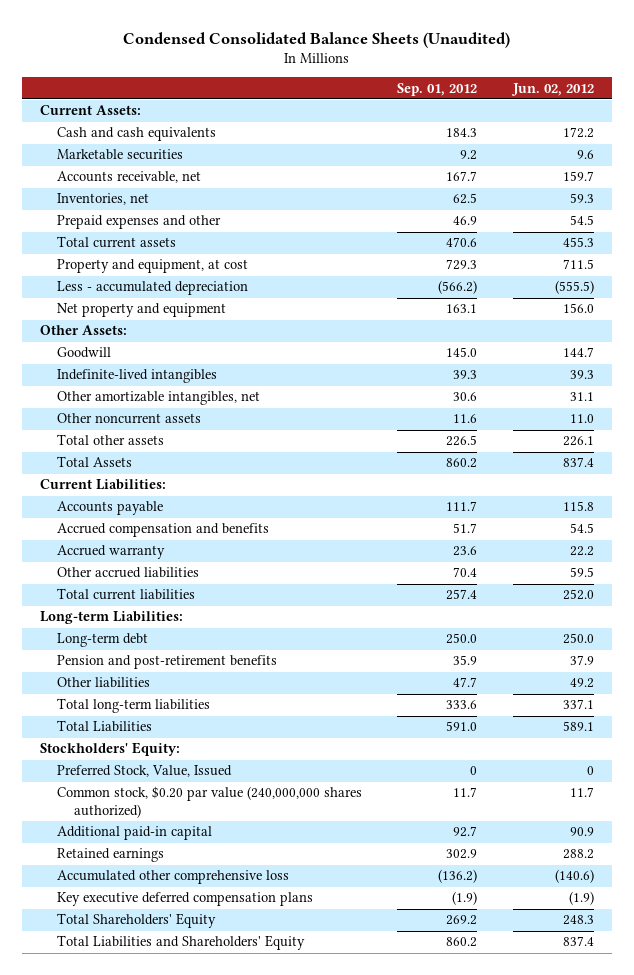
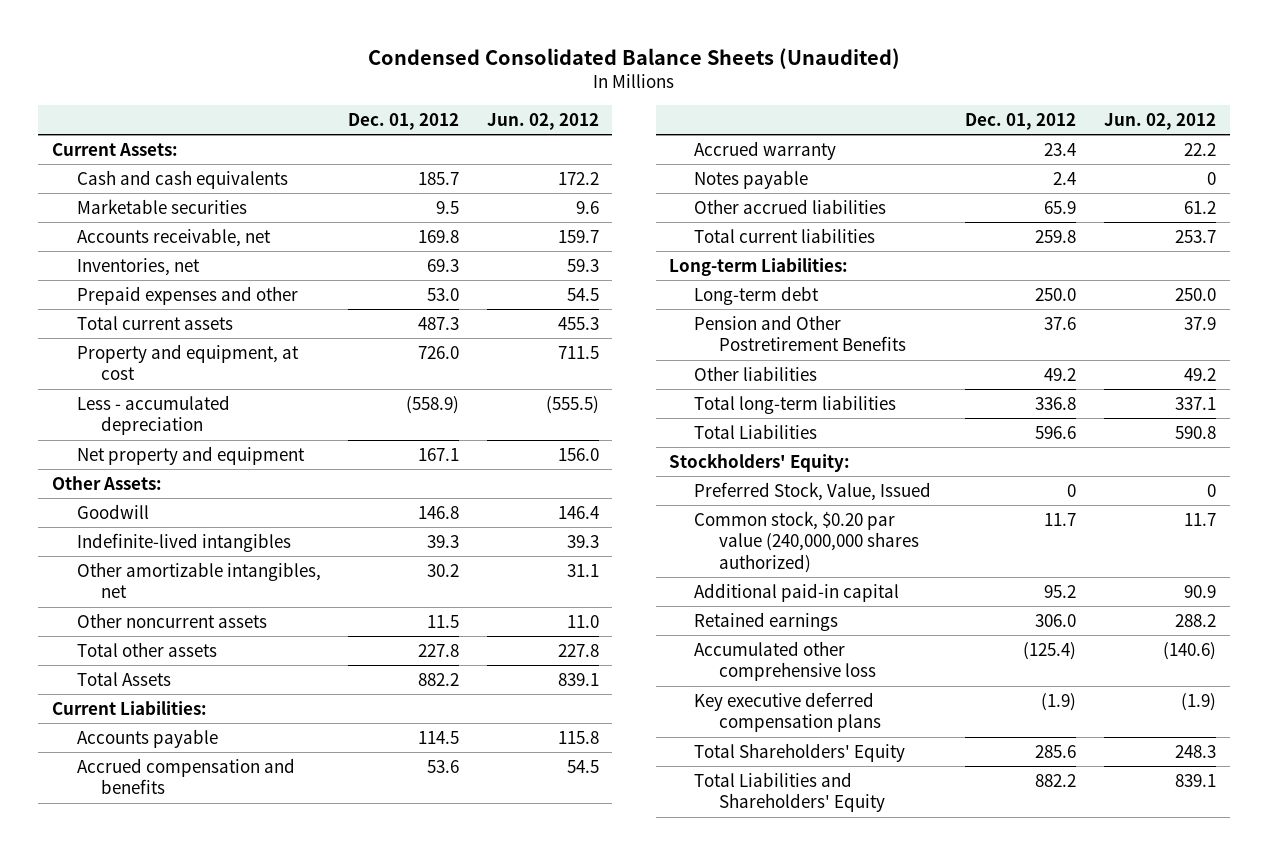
- | Sep. 01, 2012 | Jun. 02, 2012
+ | Dec. 01, 2012 | Jun. 02, 2012
- Goodwill | 145.0 | 144.7
+ Goodwill | 146.8 | 146.4
- Total other assets | 226.5 | 226.1
- Total Assets | 860.2 | 837.4
+ Total other assets | 227.8 | 227.8
+ Total Assets | 882.2 | 839.1
- Other accrued liabilities | 70.4 | 59.5
- Total current liabilities | 257.4 | 252.0
+ Notes payable | 2.4 | 0
+ Other accrued liabilities | 65.9 | 61.2
+ Total current liabilities | 259.8 | 253.7
- Pension and post-retirement benefits | 35.9 | 37.9
+ Pension and Other Postretirement Benefits | 37.6 | 37.9
- Total Liabilities | 591.0 | 589.1
+ Total Liabilities | 596.6 | 590.8
- Total Liabilities and Shareholders' Equity | 860.2 | 837.4
+ Total Liabilities and Shareholders' Equity | 882.2 | 839.1

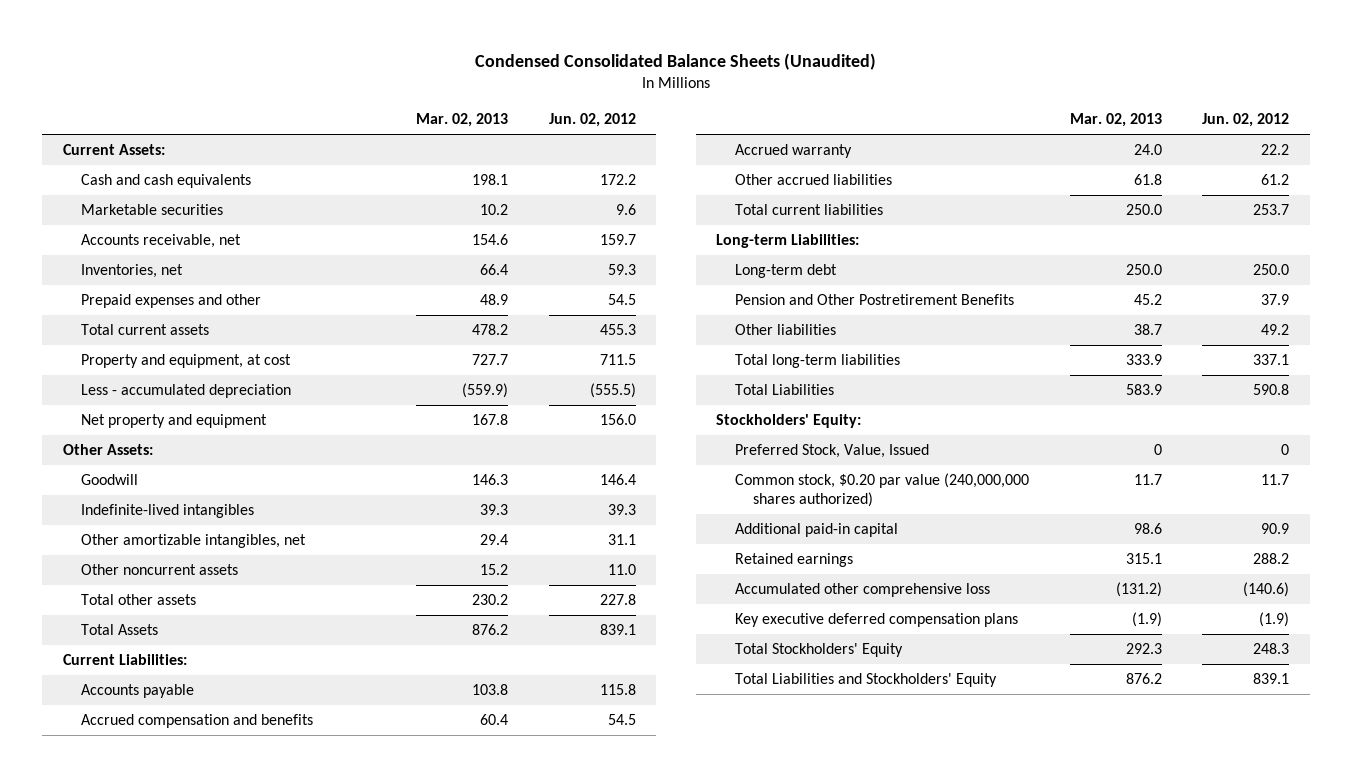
- | Dec. 01, 2012 | Jun. 02, 2012
+ | Mar. 02, 2013 | Jun. 02, 2012
- Notes payable | 2.4 | 0
- Total Shareholders' Equity | 285.6 | 248.3
- Total Liabilities and Shareholders' Equity | 882.2 | 839.1
+ Total Stockholders' Equity | 292.3 | 248.3
+ Total Liabilities and Stockholders' Equity | 876.2 | 839.1

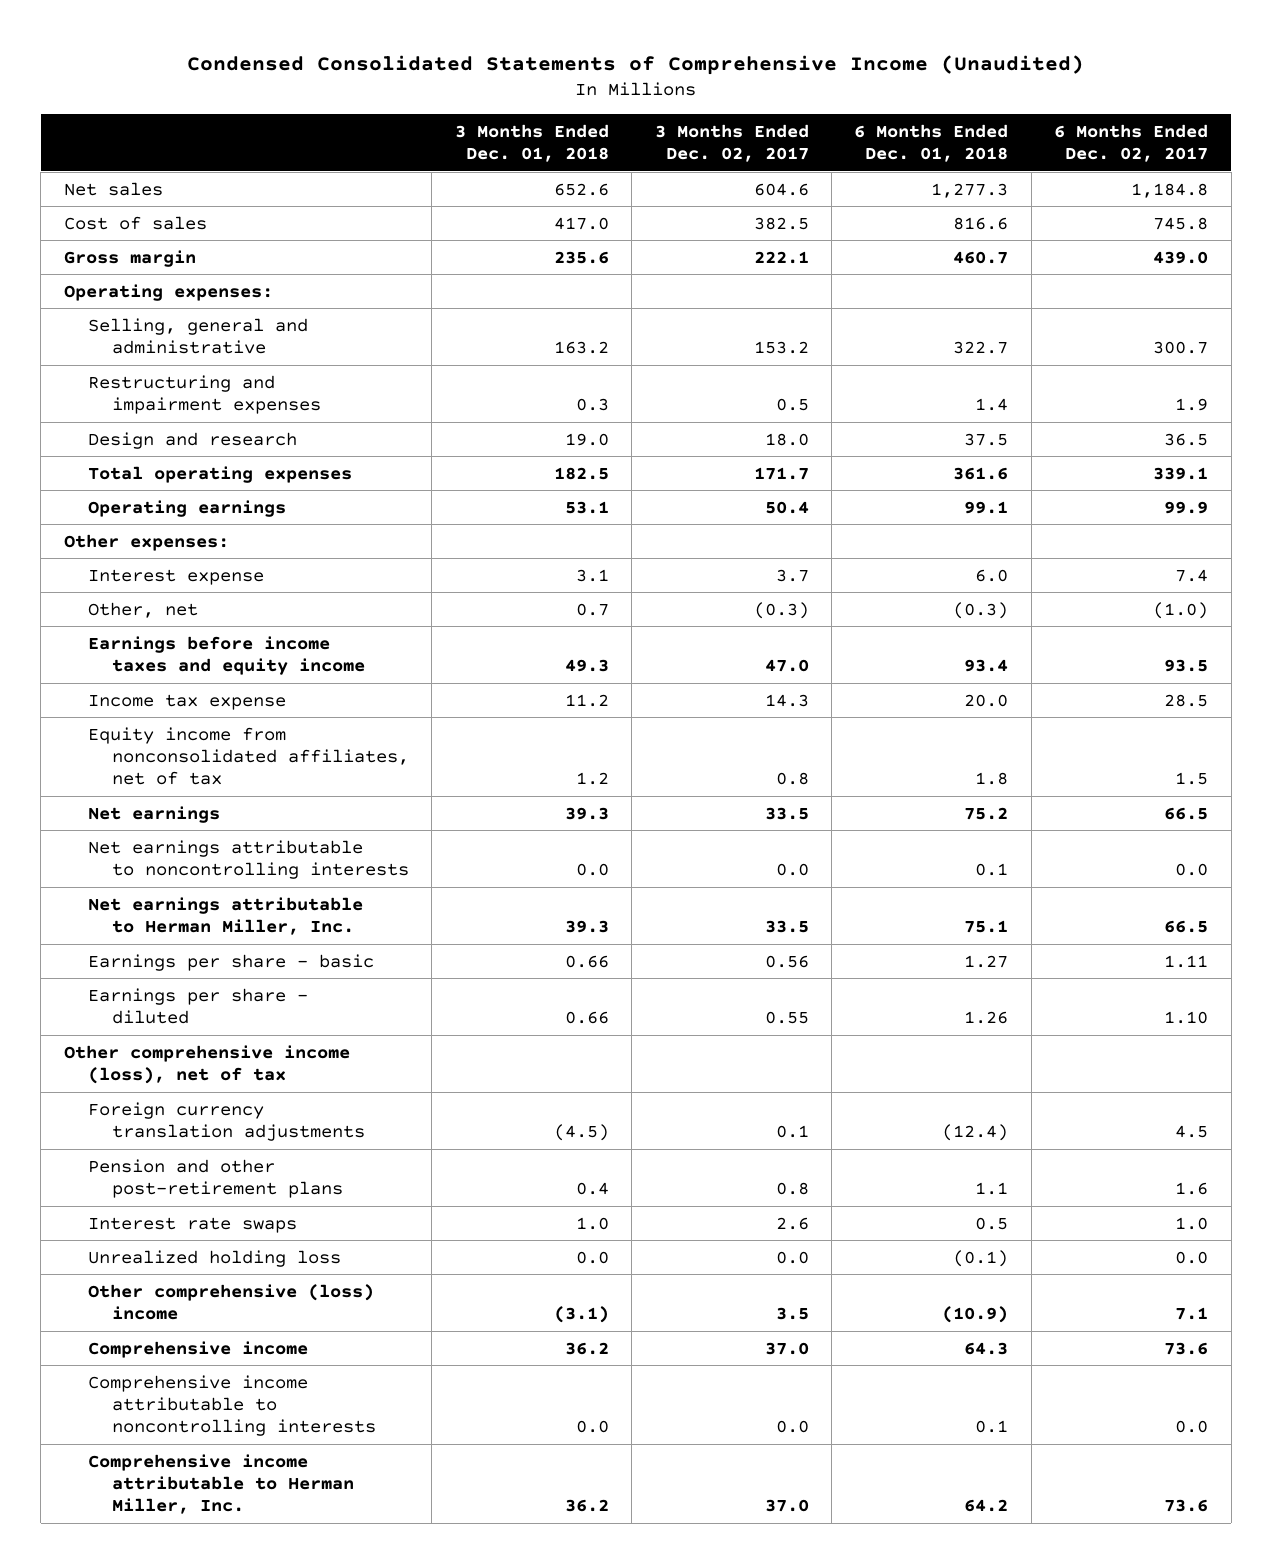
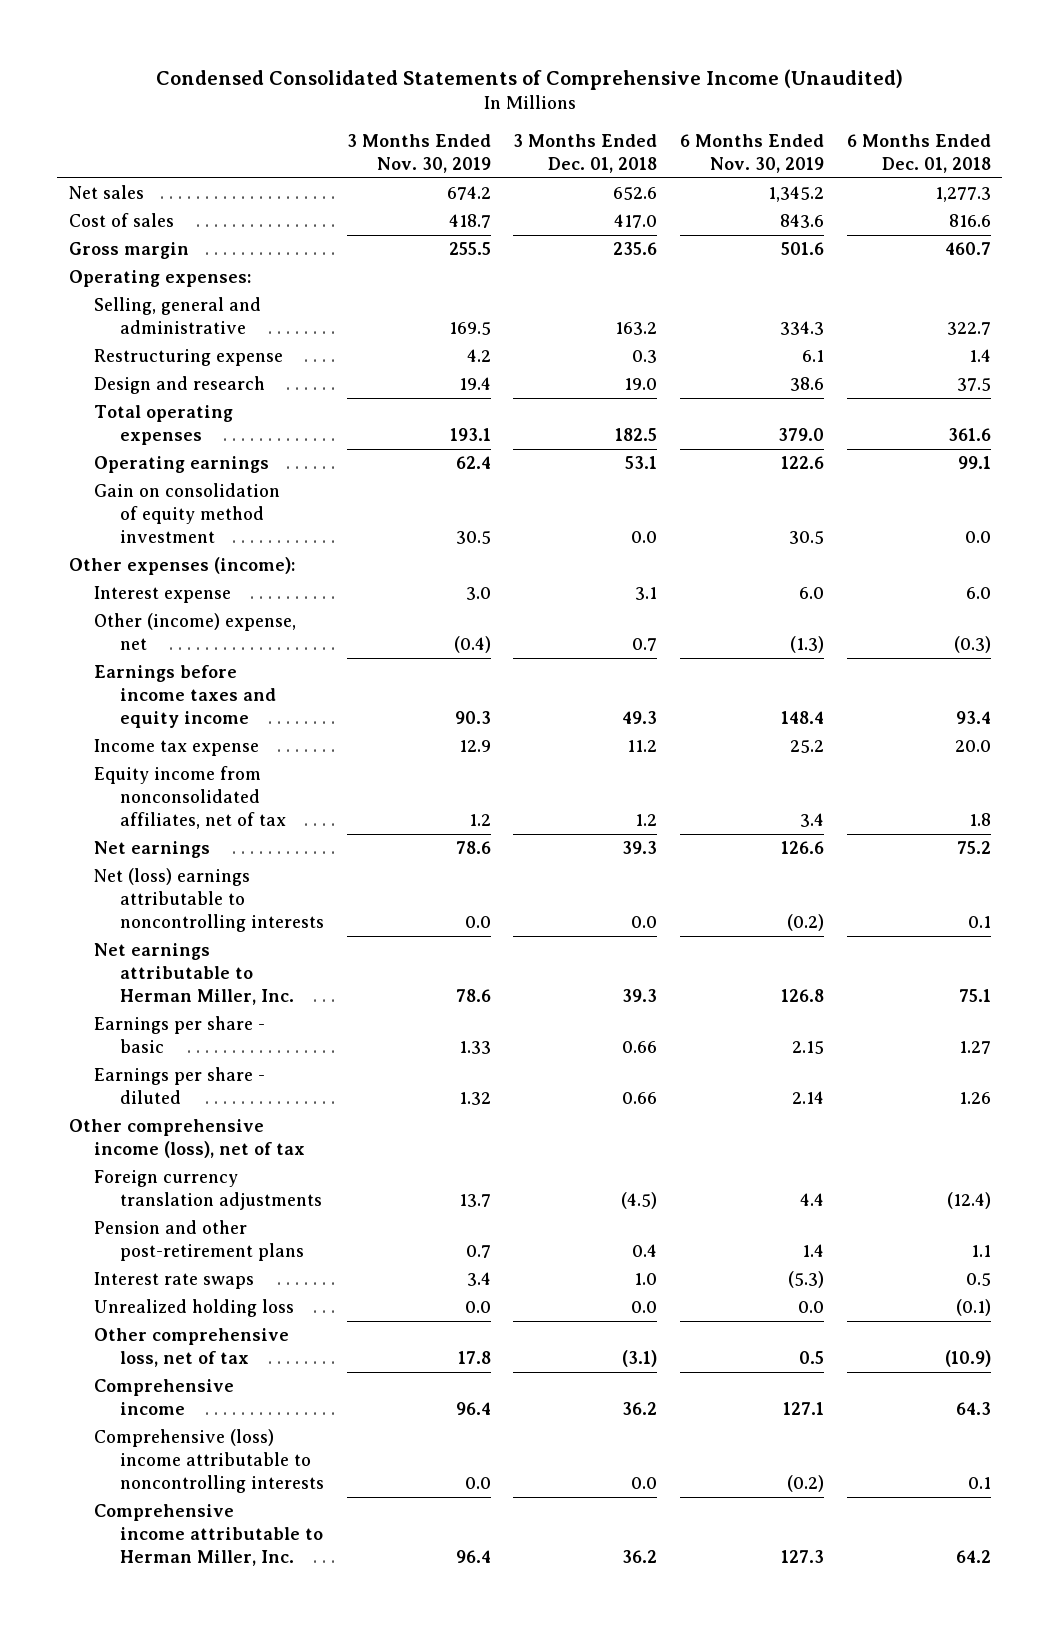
- | 3 Months Ended Dec. 01, 2018 | 3 Months Ended Dec. 02, 2017 | 6 Months Ended Dec. 01, 2018 | 6 Months Ended Dec. 02, 2017
+ | 3 Months Ended Nov. 30, 2019 | 3 Months Ended Dec. 01, 2018 | 6 Months Ended Nov. 30, 2019 | 6 Months Ended Dec. 01, 2018
- Restructuring and impairment expenses | 0.3 | 0.5 | 1.4 | 1.9
+ Restructuring expense | 4.2 | 0.3 | 6.1 | 1.4
- Other expenses:
+ Gain on consolidation of equity method investment | 30.5 | 0.0 | 30.5 | 0.0
+ Other expenses (income):
- Other, net | 0.7 | (0.3) | (0.3) | (1.0)
+ Other (income) expense, net | (0.4) | 0.7 | (1.3) | (0.3)
- Net earnings attributable to noncontrolling interests | 0.0 | 0.0 | 0.1 | 0.0
+ Net (loss) earnings attributable to noncontrolling interests | 0.0 | 0.0 | (0.2) | 0.1
- Other comprehensive (loss) income | (3.1) | 3.5 | (10.9) | 7.1
+ Other comprehensive loss, net of tax | 17.8 | (3.1) | 0.5 | (10.9)
- Comprehensive income attributable to noncontrolling interests | 0.0 | 0.0 | 0.1 | 0.0
+ Comprehensive (loss) income attributable to noncontrolling interests | 0.0 | 0.0 | (0.2) | 0.1

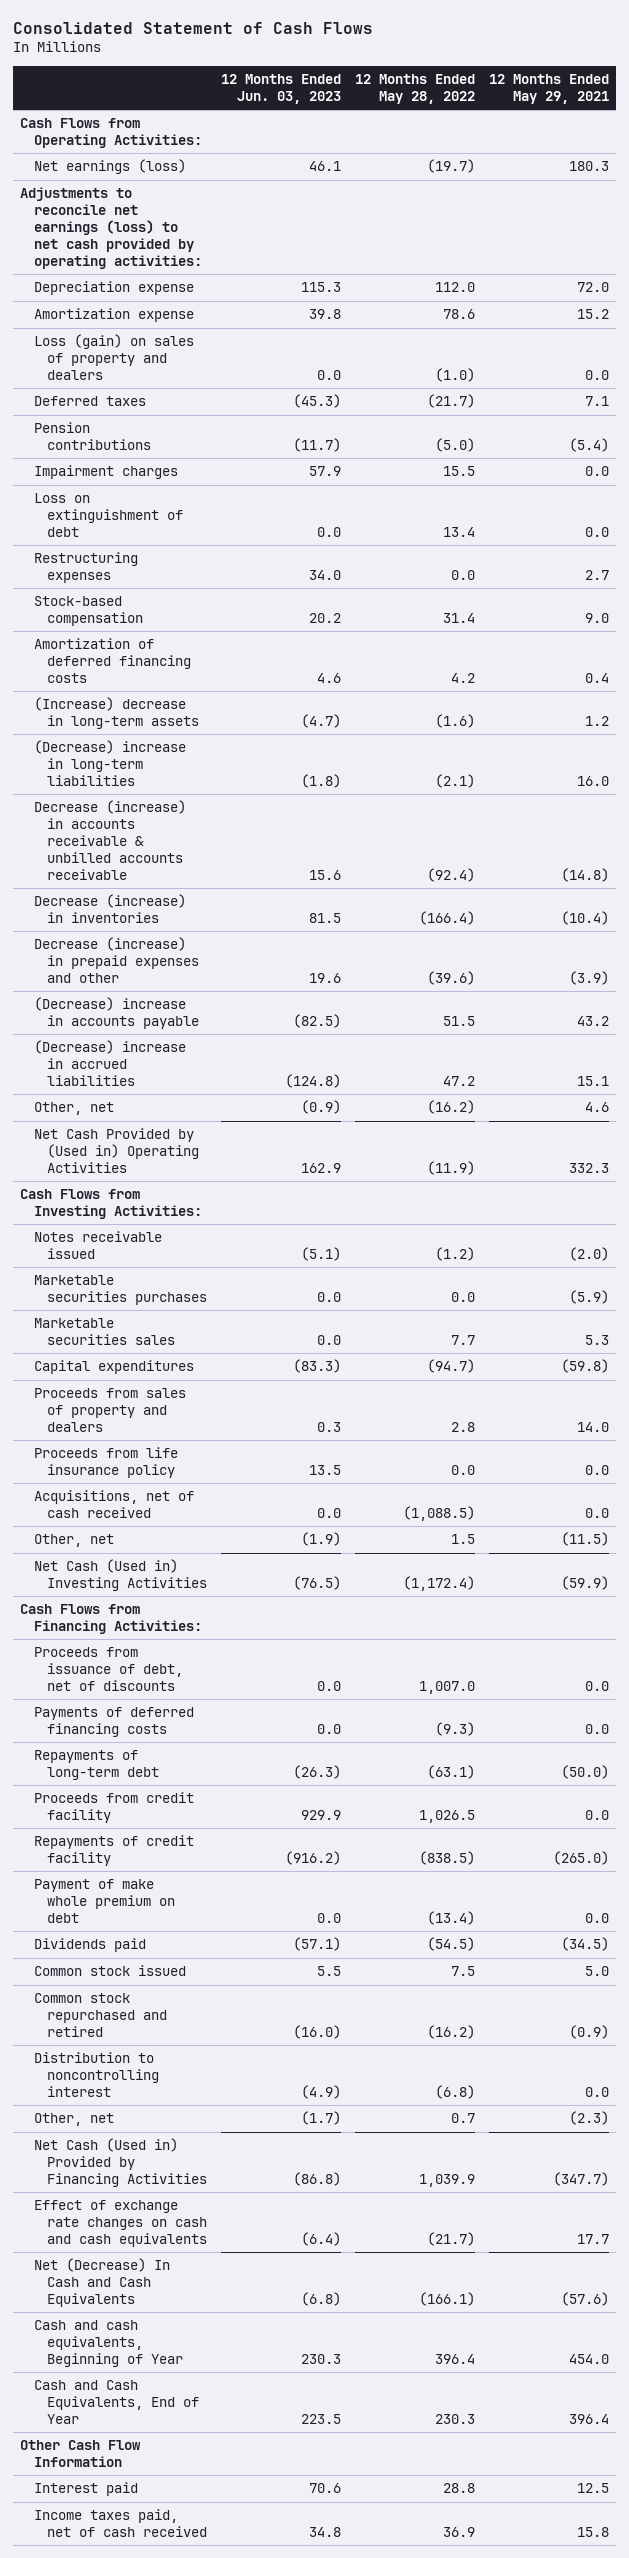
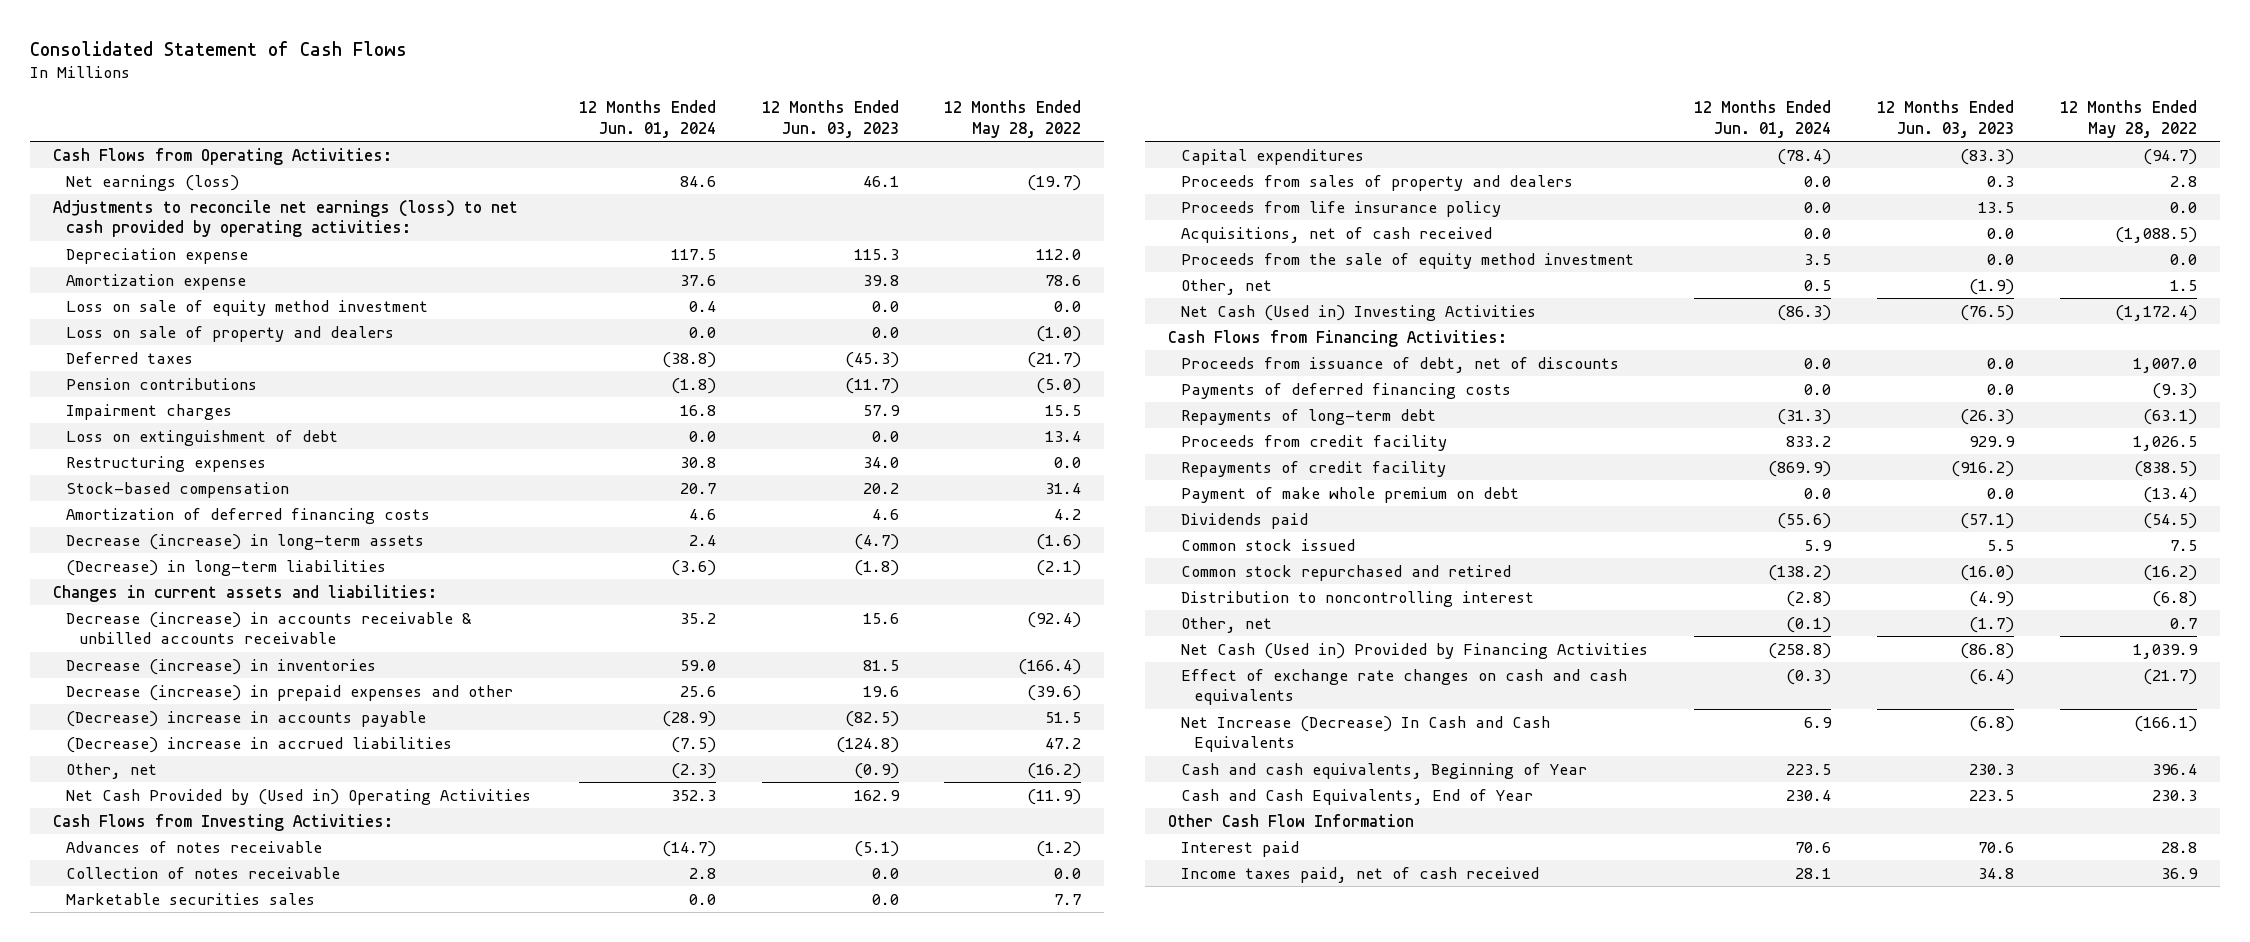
- | 12 Months Ended Jun. 03, 2023 | 12 Months Ended May 28, 2022 | 12 Months Ended May 29, 2021
+ | 12 Months Ended Jun. 01, 2024 | 12 Months Ended Jun. 03, 2023 | 12 Months Ended May 28, 2022
- Loss (gain) on sales of property and dealers | 0.0 | (1.0) | 0.0
+ Loss on sale of equity method investment | 0.4 | 0.0 | 0.0
+ Loss on sale of property and dealers | 0.0 | 0.0 | (1.0)
- (Increase) decrease in long-term assets | (4.7) | (1.6) | 1.2
- (Decrease) increase in long-term liabilities | (1.8) | (2.1) | 16.0
+ Decrease (increase) in long-term assets | 2.4 | (4.7) | (1.6)
+ (Decrease) in long-term liabilities | (3.6) | (1.8) | (2.1)
+ Changes in current assets and liabilities:
- Notes receivable issued | (5.1) | (1.2) | (2.0)
- Marketable securities purchases | 0.0 | 0.0 | (5.9)
+ Advances of notes receivable | (14.7) | (5.1) | (1.2)
+ Collection of notes receivable | 2.8 | 0.0 | 0.0
+ Proceeds from the sale of equity method investment | 3.5 | 0.0 | 0.0
- Net (Decrease) In Cash and Cash Equivalents | (6.8) | (166.1) | (57.6)
+ Net Increase (Decrease) In Cash and Cash Equivalents | 6.9 | (6.8) | (166.1)

